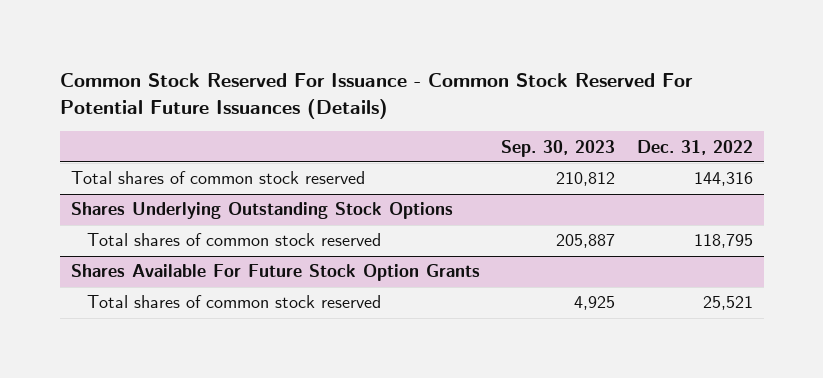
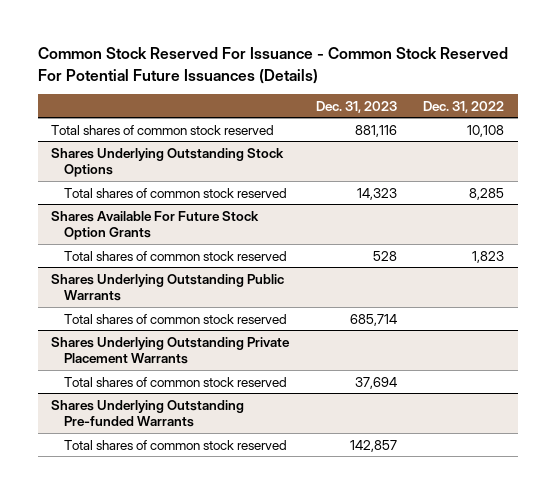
- | Sep. 30, 2023 | Dec. 31, 2022
+ | Dec. 31, 2023 | Dec. 31, 2022
- Total shares of common stock reserved | 210,812 | 144,316
+ Total shares of common stock reserved | 881,116 | 10,108
@ Shares Underlying Outstanding Stock Options
- Total shares of common stock reserved | 205,887 | 118,795
+ Total shares of common stock reserved | 14,323 | 8,285
@ Shares Available For Future Stock Option Grants
- Total shares of common stock reserved | 4,925 | 25,521
+ Total shares of common stock reserved | 528 | 1,823
+ Shares Underlying Outstanding Public Warrants
+ Total shares of common stock reserved | 685,714 |
+ Shares Underlying Outstanding Private Placement Warrants
+ Total shares of common stock reserved | 37,694 |
+ Shares Underlying Outstanding Pre-funded Warrants
+ Total shares of common stock reserved | 142,857 |

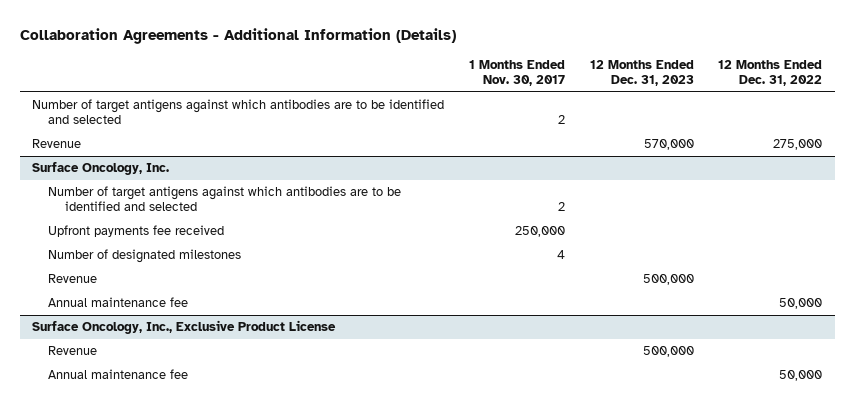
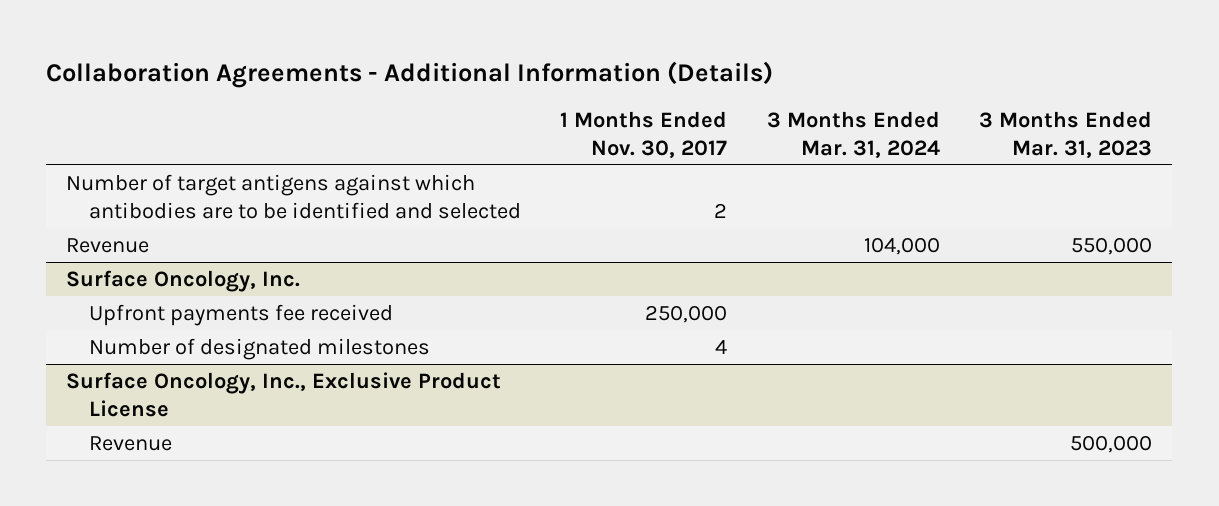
- | 1 Months Ended Nov. 30, 2017 | 12 Months Ended Dec. 31, 2023 | 12 Months Ended Dec. 31, 2022
+ | 1 Months Ended Nov. 30, 2017 | 3 Months Ended Mar. 31, 2024 | 3 Months Ended Mar. 31, 2023
@ Surface Oncology, Inc.
- Number of target antigens against which antibodies are to be identified and selected | 2 | |
- Revenue | | 500,000 |
- Annual maintenance fee | | | 50,000
@ Surface Oncology, Inc., Exclusive Product License
- Annual maintenance fee | | | 50,000

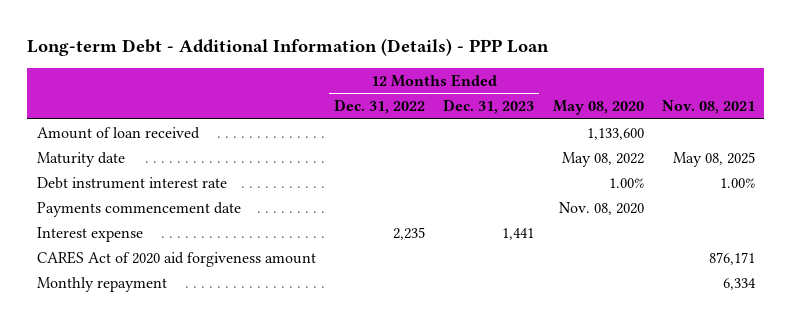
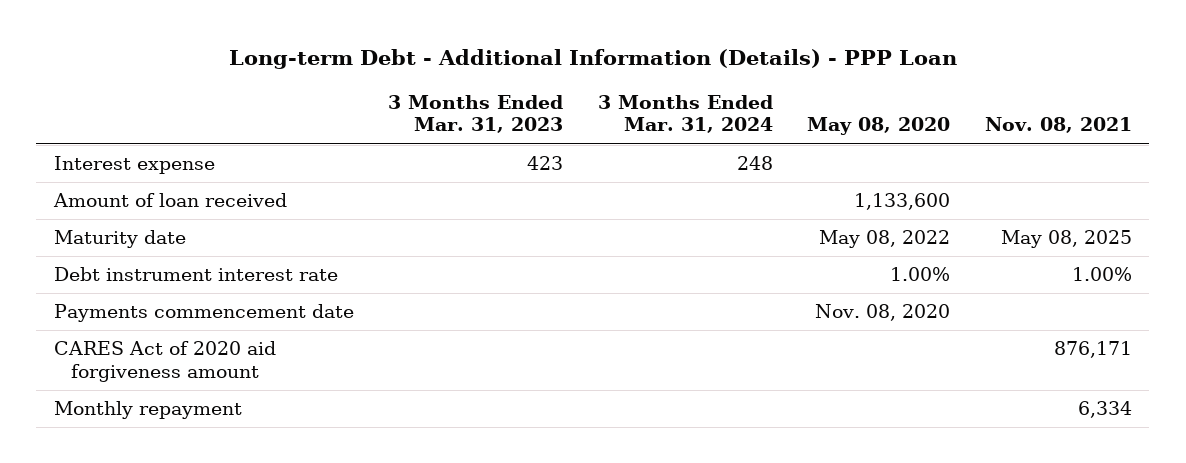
- | 12 Months Ended Dec. 31, 2022 | 12 Months Ended Dec. 31, 2023 | May 08, 2020 | Nov. 08, 2021
+ | 3 Months Ended Mar. 31, 2023 | 3 Months Ended Mar. 31, 2024 | May 08, 2020 | Nov. 08, 2021
moved up: Interest expense | 423 | 248 | |

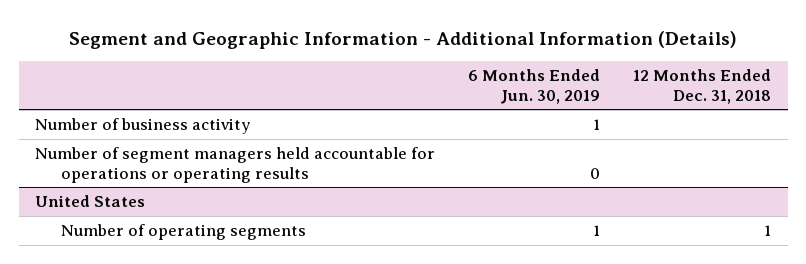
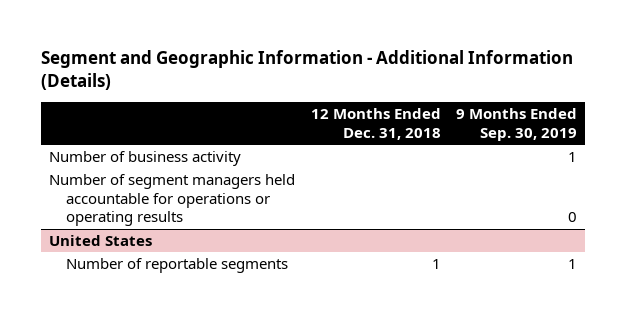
- | 6 Months Ended Jun. 30, 2019 | 12 Months Ended Dec. 31, 2018
+ | 12 Months Ended Dec. 31, 2018 | 9 Months Ended Sep. 30, 2019
@ United States
- Number of operating segments | 1 | 1
+ Number of reportable segments | 1 | 1

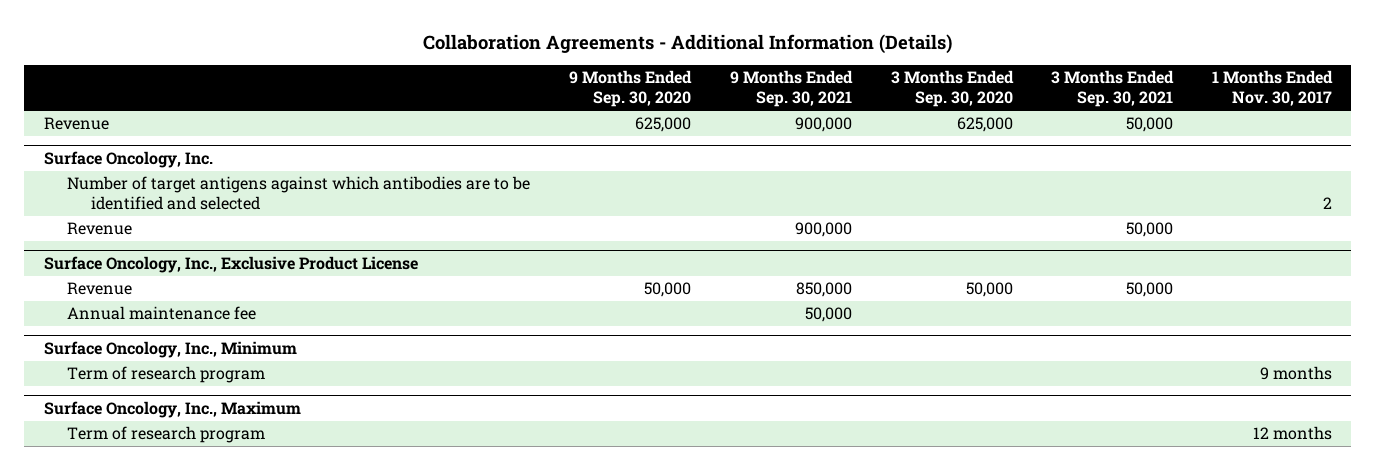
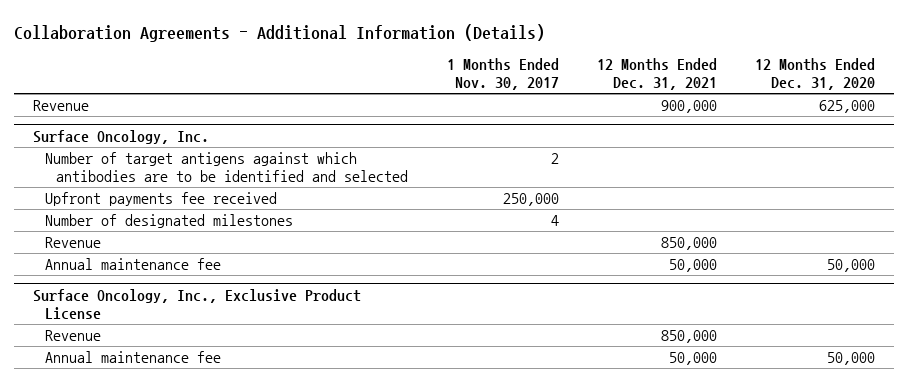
- | 9 Months Ended Sep. 30, 2020 | 9 Months Ended Sep. 30, 2021 | 3 Months Ended Sep. 30, 2020 | 3 Months Ended Sep. 30, 2021 | 1 Months Ended Nov. 30, 2017
+ | 1 Months Ended Nov. 30, 2017 | 12 Months Ended Dec. 31, 2021 | 12 Months Ended Dec. 31, 2020
@ Surface Oncology, Inc.
+ Upfront payments fee received | 250,000 | |
+ Number of designated milestones | 4 | |
+ Annual maintenance fee | | 50,000 | 50,000
- Surface Oncology, Inc., Minimum
- Term of research program | | | | | 9 months
- Surface Oncology, Inc., Maximum
- Term of research program | | | | | 12 months

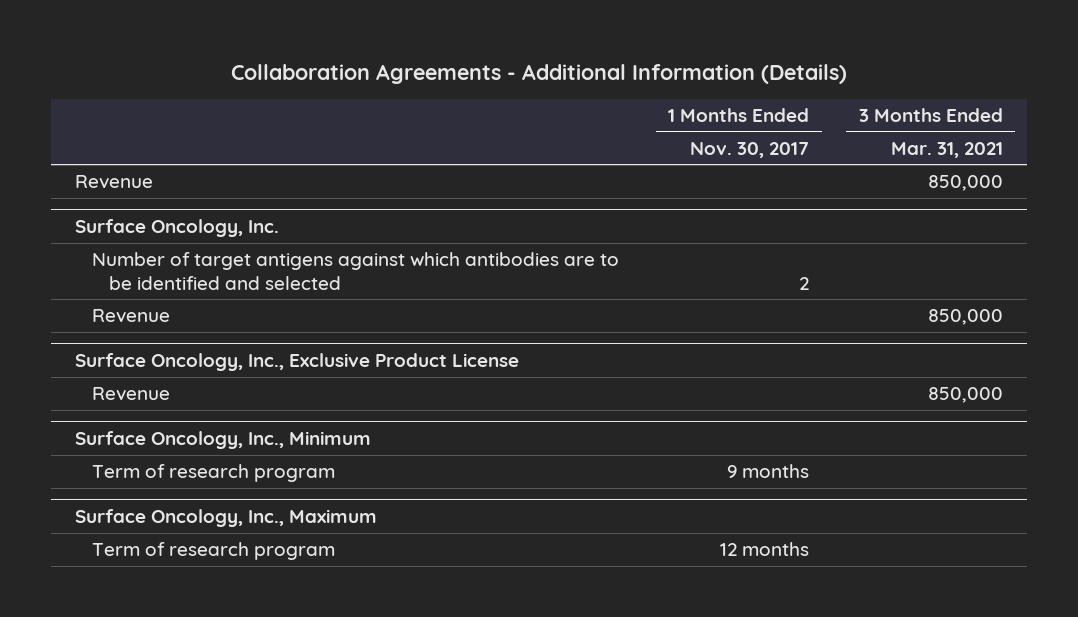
- | 1 Months Ended Nov. 30, 2017 | 12 Months Ended Dec. 31, 2021 | 12 Months Ended Dec. 31, 2020
+ | 1 Months Ended Nov. 30, 2017 | 3 Months Ended Mar. 31, 2021
@ Surface Oncology, Inc.
- Upfront payments fee received | 250,000 | |
- Number of designated milestones | 4 | |
- Annual maintenance fee | | 50,000 | 50,000
@ Surface Oncology, Inc., Exclusive Product License
- Annual maintenance fee | | 50,000 | 50,000
+ Surface Oncology, Inc., Minimum
+ Term of research program | 9 months |
+ Surface Oncology, Inc., Maximum
+ Term of research program | 12 months |

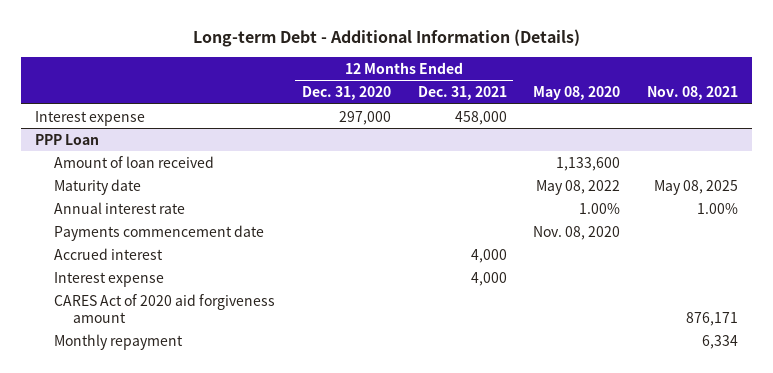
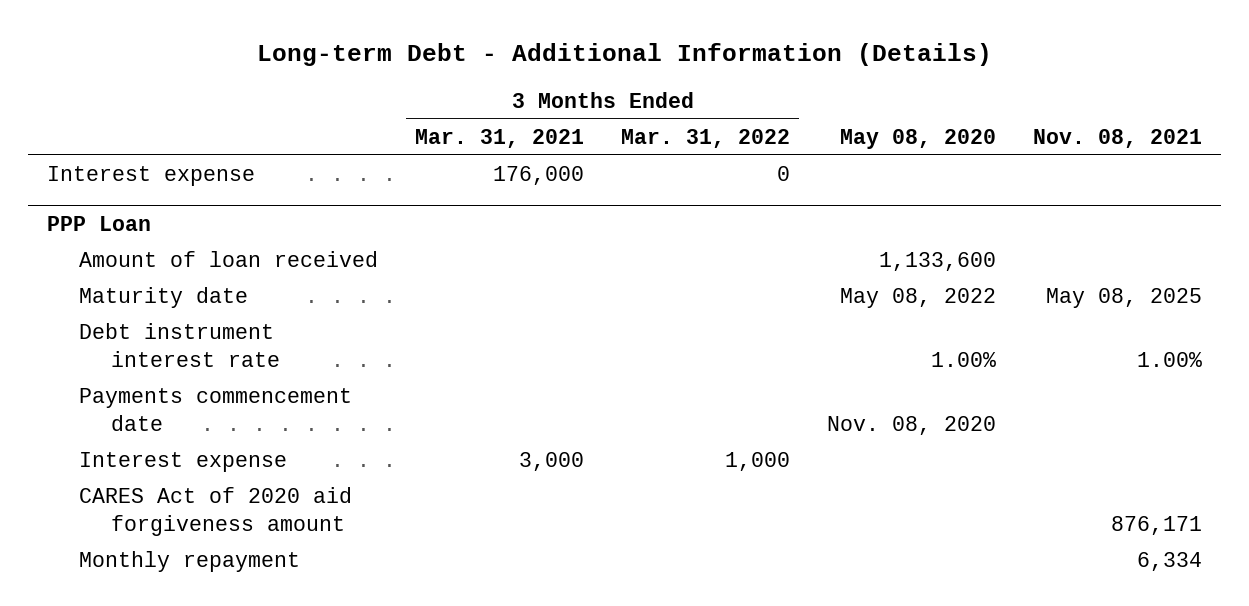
- | 12 Months Ended Dec. 31, 2020 | 12 Months Ended Dec. 31, 2021 | May 08, 2020 | Nov. 08, 2021
+ | 3 Months Ended Mar. 31, 2021 | 3 Months Ended Mar. 31, 2022 | May 08, 2020 | Nov. 08, 2021
@ PPP Loan
- Annual interest rate | | | 1.00% | 1.00%
+ Debt instrument interest rate | | | 1.00% | 1.00%
- Accrued interest | | 4,000 | |

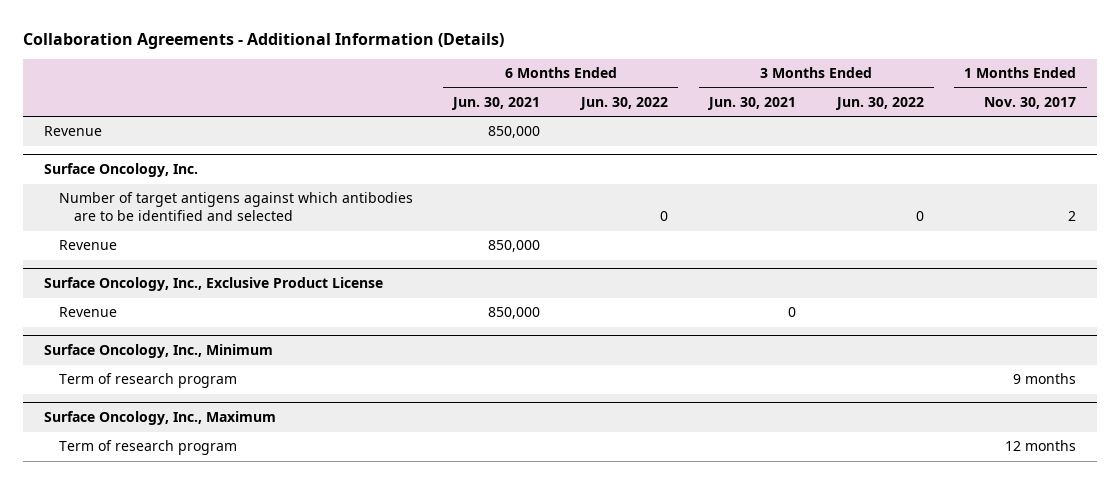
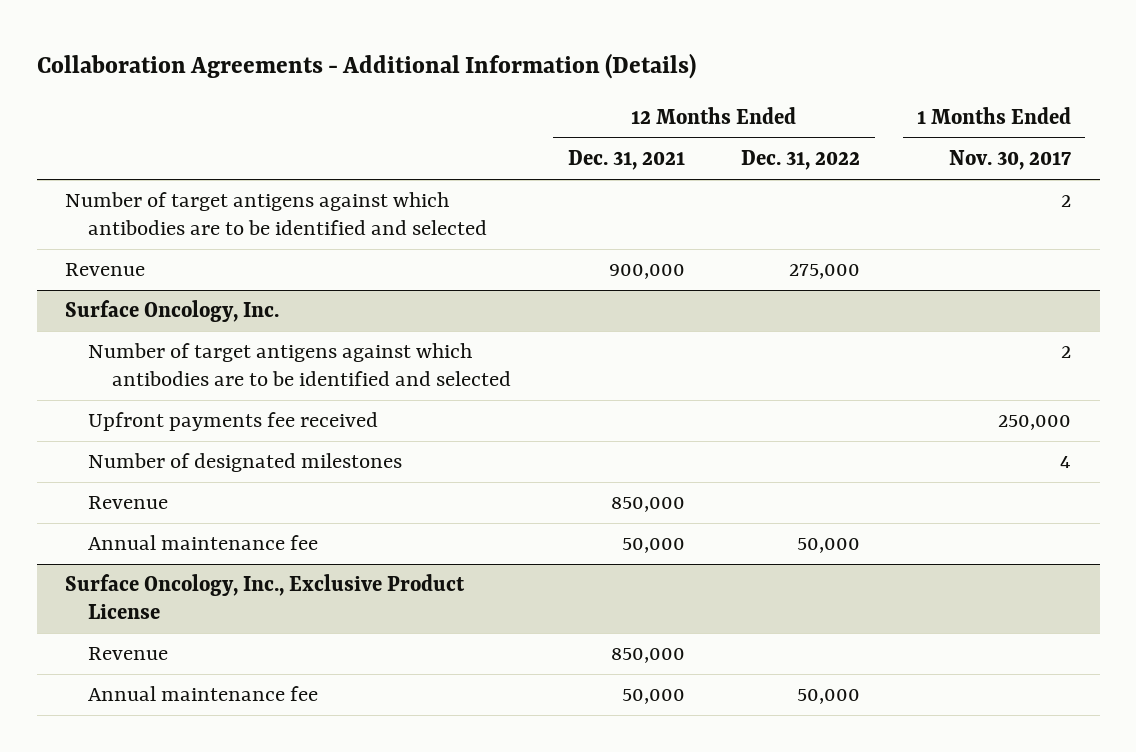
- | 6 Months Ended Jun. 30, 2021 | 6 Months Ended Jun. 30, 2022 | 3 Months Ended Jun. 30, 2021 | 3 Months Ended Jun. 30, 2022 | 1 Months Ended Nov. 30, 2017
+ | 12 Months Ended Dec. 31, 2021 | 12 Months Ended Dec. 31, 2022 | 1 Months Ended Nov. 30, 2017
+ Number of target antigens against which antibodies are to be identified and selected | | | 2
@ Surface Oncology, Inc.
+ Upfront payments fee received | | | 250,000
+ Number of designated milestones | | | 4
+ Annual maintenance fee | 50,000 | 50,000 |
- Surface Oncology, Inc., Minimum
- Term of research program | | | | | 9 months
- Surface Oncology, Inc., Maximum
- Term of research program | | | | | 12 months
@ Surface Oncology, Inc., Exclusive Product License
+ Annual maintenance fee | 50,000 | 50,000 |

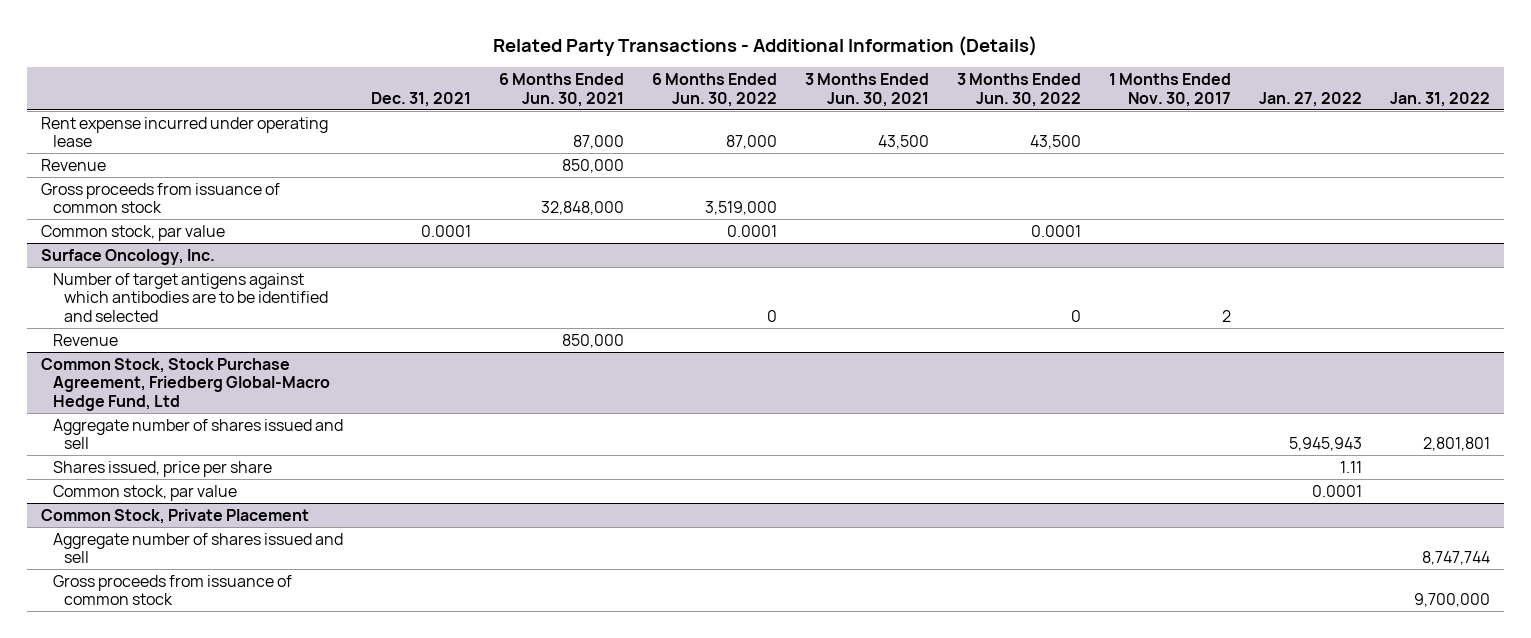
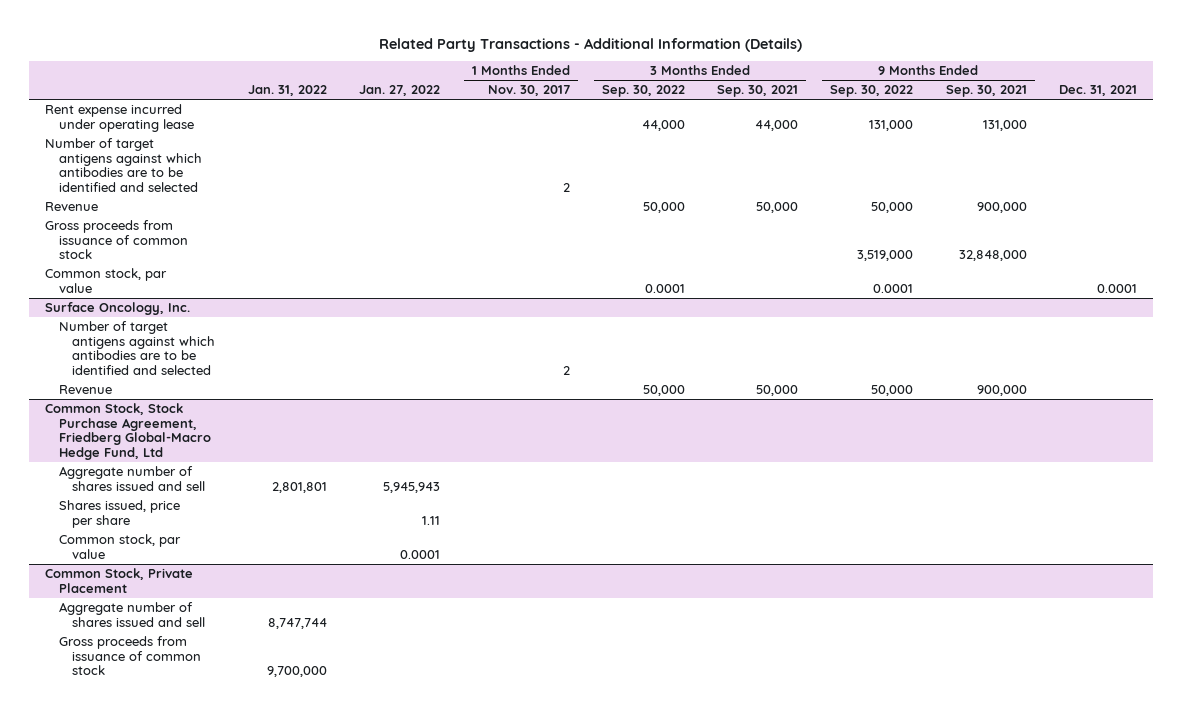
- | Dec. 31, 2021 | 6 Months Ended Jun. 30, 2021 | 6 Months Ended Jun. 30, 2022 | 3 Months Ended Jun. 30, 2021 | 3 Months Ended Jun. 30, 2022 | 1 Months Ended Nov. 30, 2017 | Jan. 27, 2022 | Jan. 31, 2022
+ | Jan. 31, 2022 | Jan. 27, 2022 | 1 Months Ended Nov. 30, 2017 | 3 Months Ended Sep. 30, 2022 | 3 Months Ended Sep. 30, 2021 | 9 Months Ended Sep. 30, 2022 | 9 Months Ended Sep. 30, 2021 | Dec. 31, 2021
+ Number of target antigens against which antibodies are to be identified and selected | | | 2 | | | | |

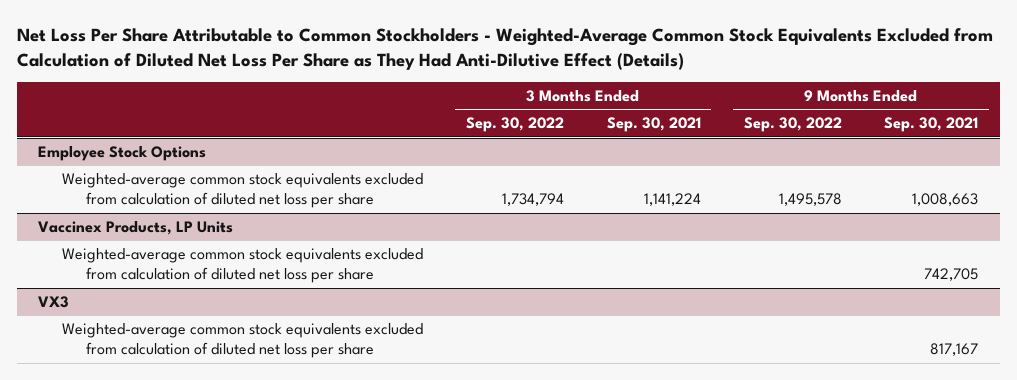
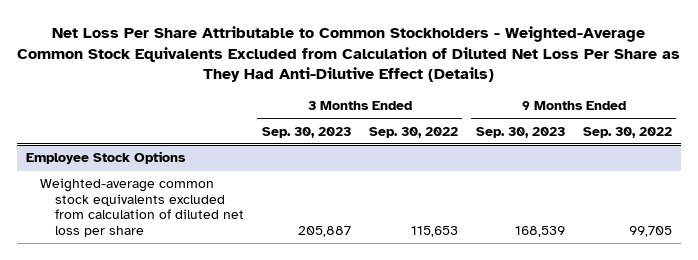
- | 3 Months Ended Sep. 30, 2022 | 3 Months Ended Sep. 30, 2021 | 9 Months Ended Sep. 30, 2022 | 9 Months Ended Sep. 30, 2021
+ | 3 Months Ended Sep. 30, 2023 | 3 Months Ended Sep. 30, 2022 | 9 Months Ended Sep. 30, 2023 | 9 Months Ended Sep. 30, 2022
@ Employee Stock Options
- Weighted-average common stock equivalents excluded from calculation of diluted net loss per share | 1,734,794 | 1,141,224 | 1,495,578 | 1,008,663
- Vaccinex Products, LP Units
- Weighted-average common stock equivalents excluded from calculation of diluted net loss per share | | | | 742,705
- VX3
- Weighted-average common stock equivalents excluded from calculation of diluted net loss per share | | | | 817,167
@ Employee Stock Options
+ Weighted-average common stock equivalents excluded from calculation of diluted net loss per share | 205,887 | 115,653 | 168,539 | 99,705

